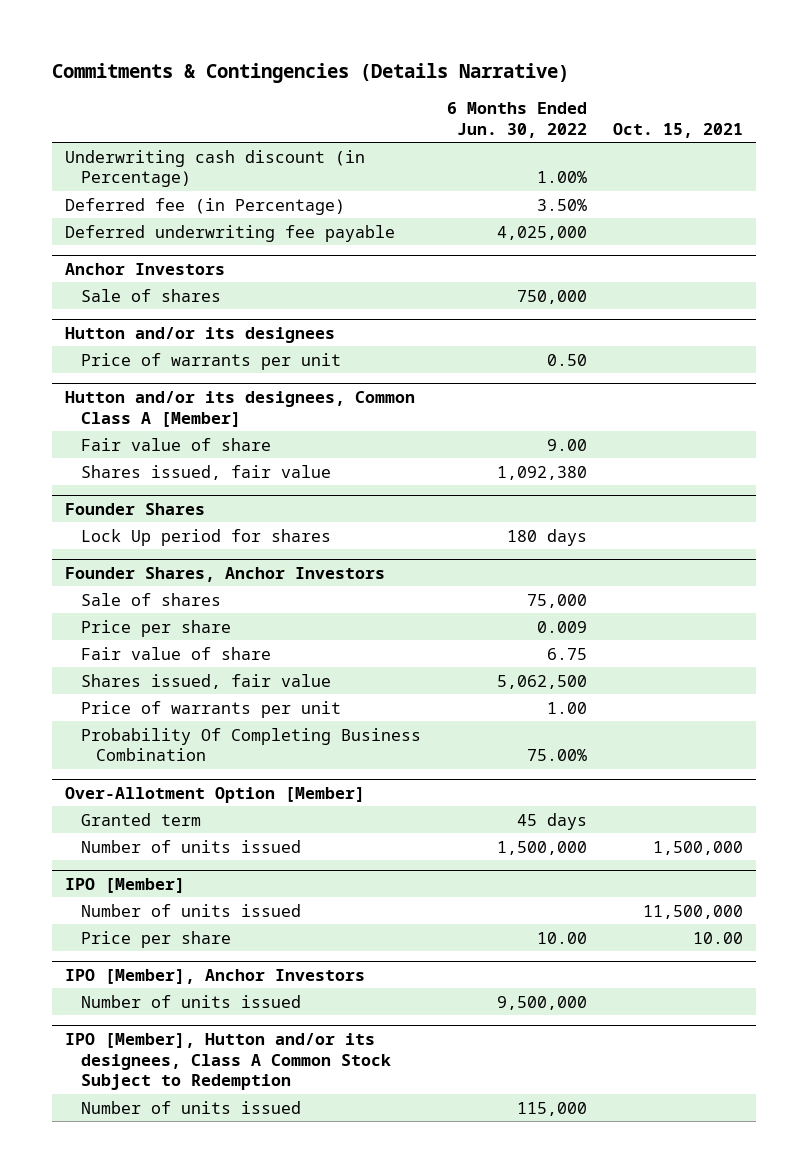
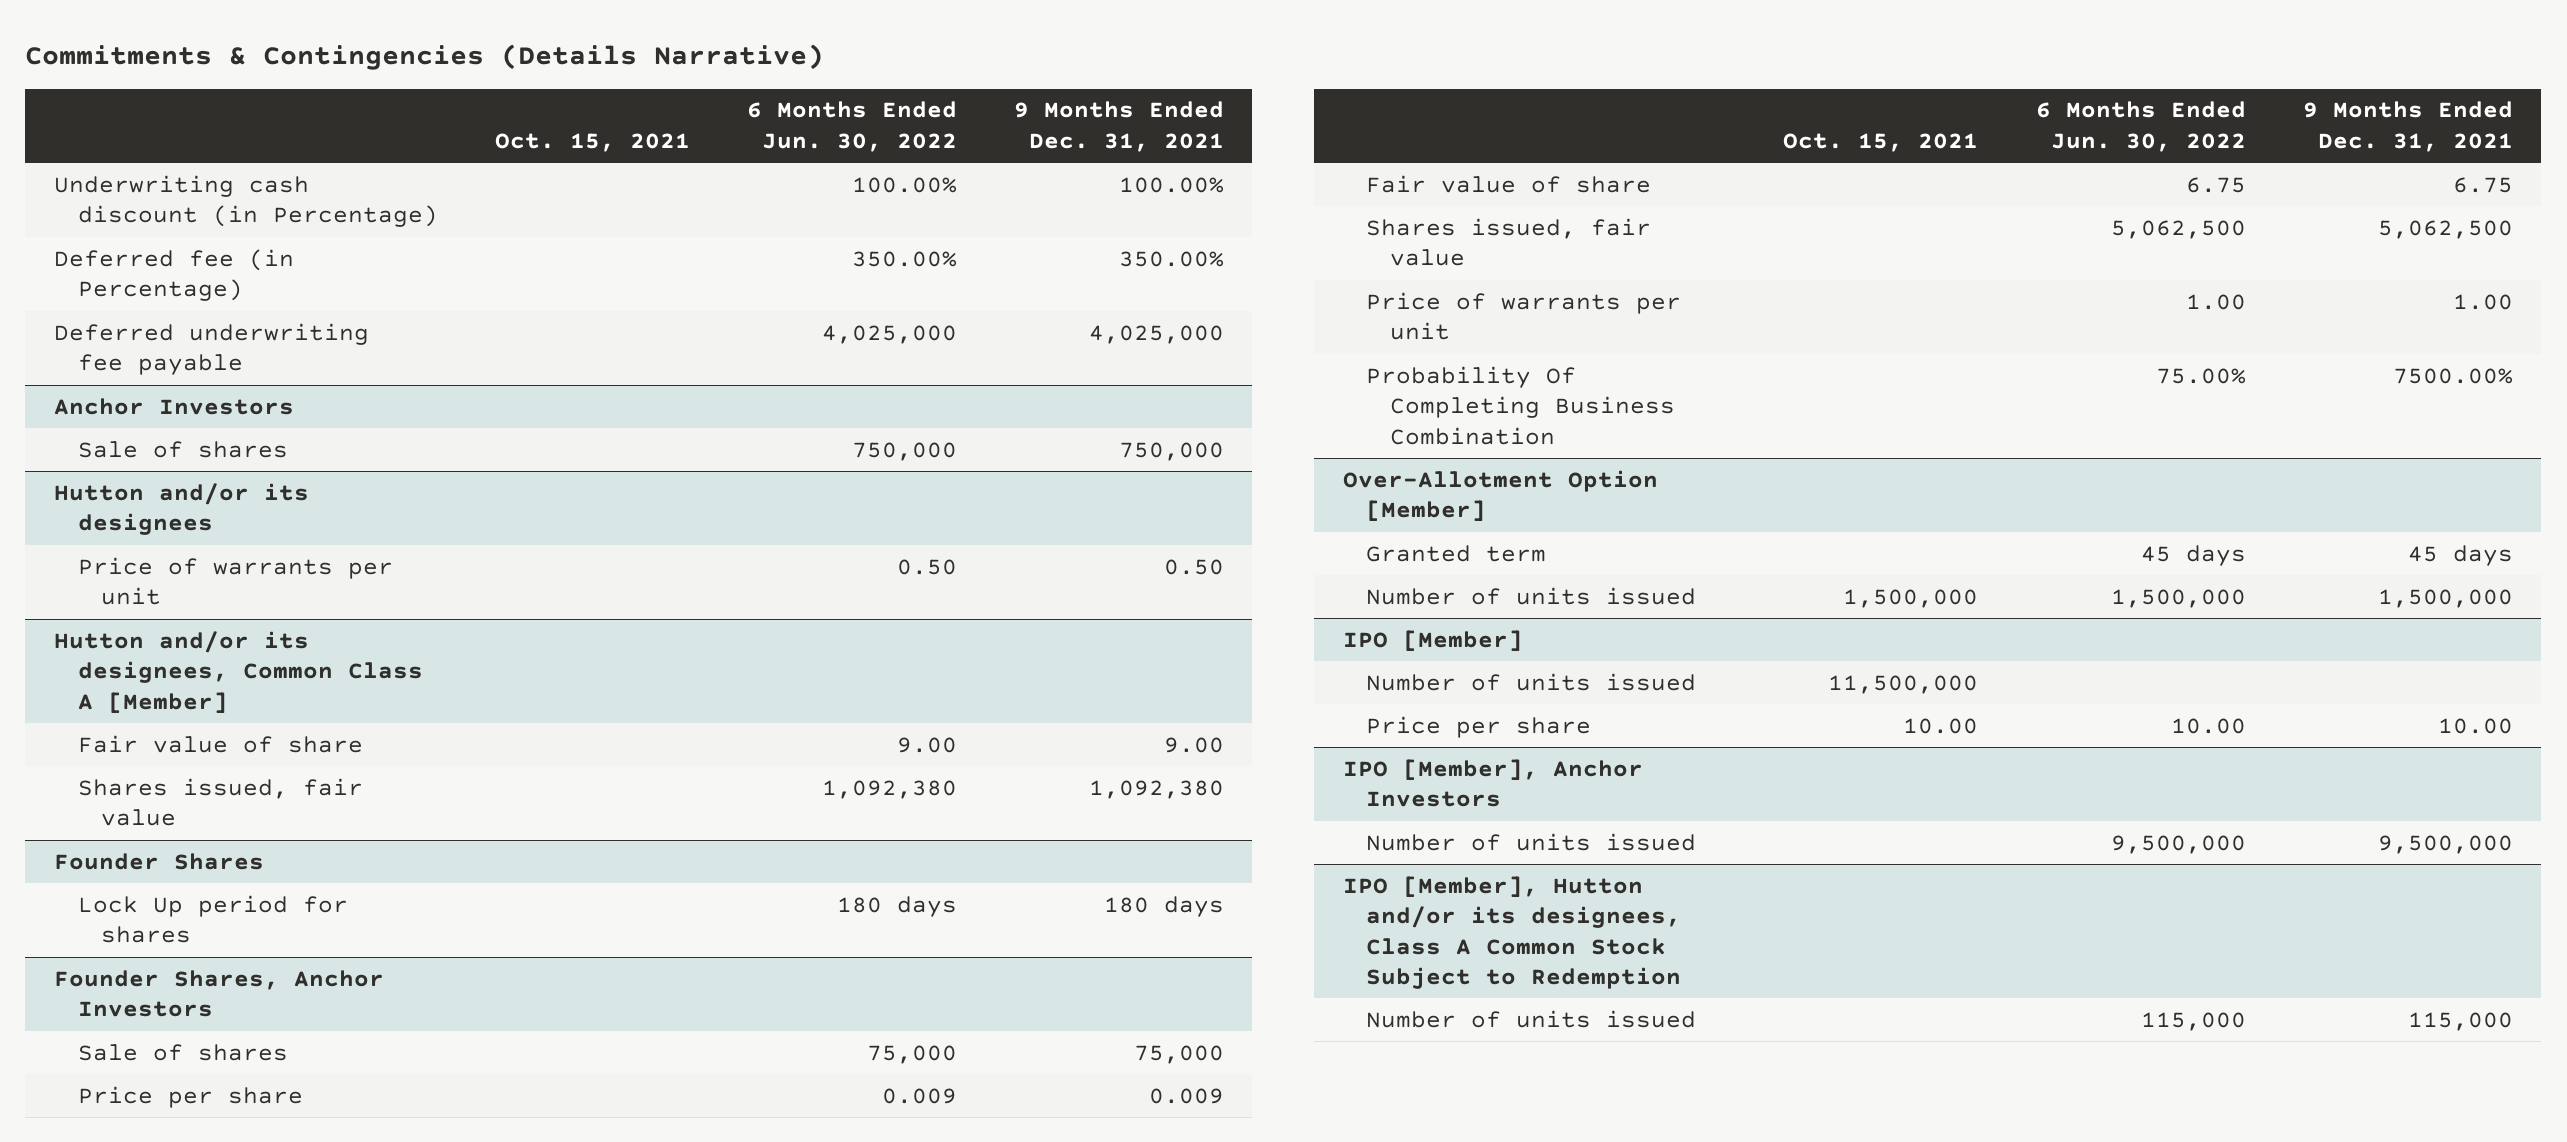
- | 6 Months Ended Jun. 30, 2022 | Oct. 15, 2021
+ | Oct. 15, 2021 | 6 Months Ended Jun. 30, 2022 | 9 Months Ended Dec. 31, 2021
- Underwriting cash discount (in Percentage) | 1.00% |
- Deferred fee (in Percentage) | 3.50% |
+ Underwriting cash discount (in Percentage) | | 100.00% | 100.00%
+ Deferred fee (in Percentage) | | 350.00% | 350.00%

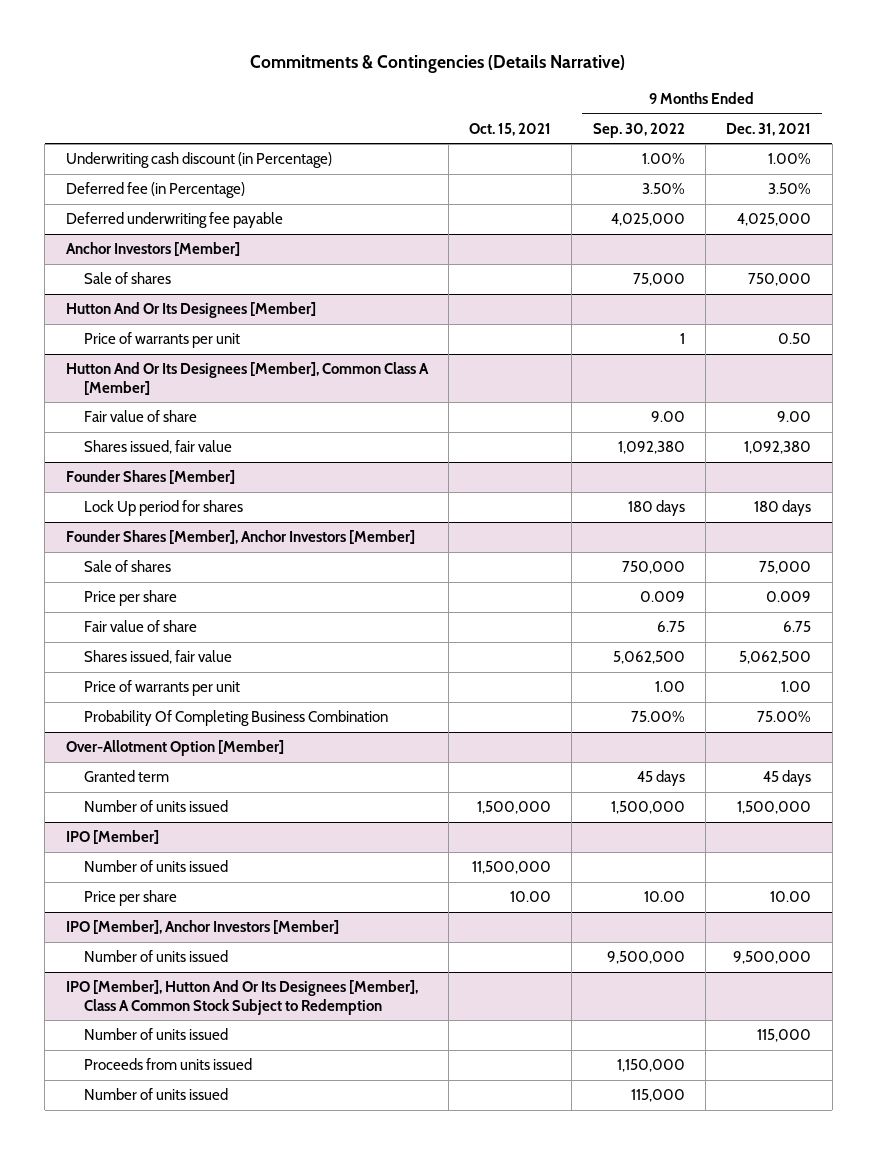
- | Oct. 15, 2021 | 6 Months Ended Jun. 30, 2022 | 9 Months Ended Dec. 31, 2021
+ | Oct. 15, 2021 | 9 Months Ended Sep. 30, 2022 | 9 Months Ended Dec. 31, 2021
- Underwriting cash discount (in Percentage) | | 100.00% | 100.00%
- Deferred fee (in Percentage) | | 350.00% | 350.00%
+ Underwriting cash discount (in Percentage) | | 1.00% | 1.00%
+ Deferred fee (in Percentage) | | 3.50% | 3.50%
- Anchor Investors
+ Anchor Investors [Member]
- Hutton and/or its designees
+ Hutton And Or Its Designees [Member]
- Hutton and/or its designees, Common Class A [Member]
+ Hutton And Or Its Designees [Member], Common Class A [Member]
- Founder Shares
+ Founder Shares [Member]
- Founder Shares, Anchor Investors
+ Founder Shares [Member], Anchor Investors [Member]
- Probability Of Completing Business Combination | | 75.00% | 7500.00%
+ Probability Of Completing Business Combination | | 75.00% | 75.00%
- IPO [Member], Anchor Investors
+ IPO [Member], Anchor Investors [Member]
- IPO [Member], Hutton and/or its designees, Class A Common Stock Subject to Redemption
+ IPO [Member], Hutton And Or Its Designees [Member], Class A Common Stock Subject to Redemption
+ Proceeds from units issued | | 1,150,000 |
+ Number of units issued | | 115,000 |

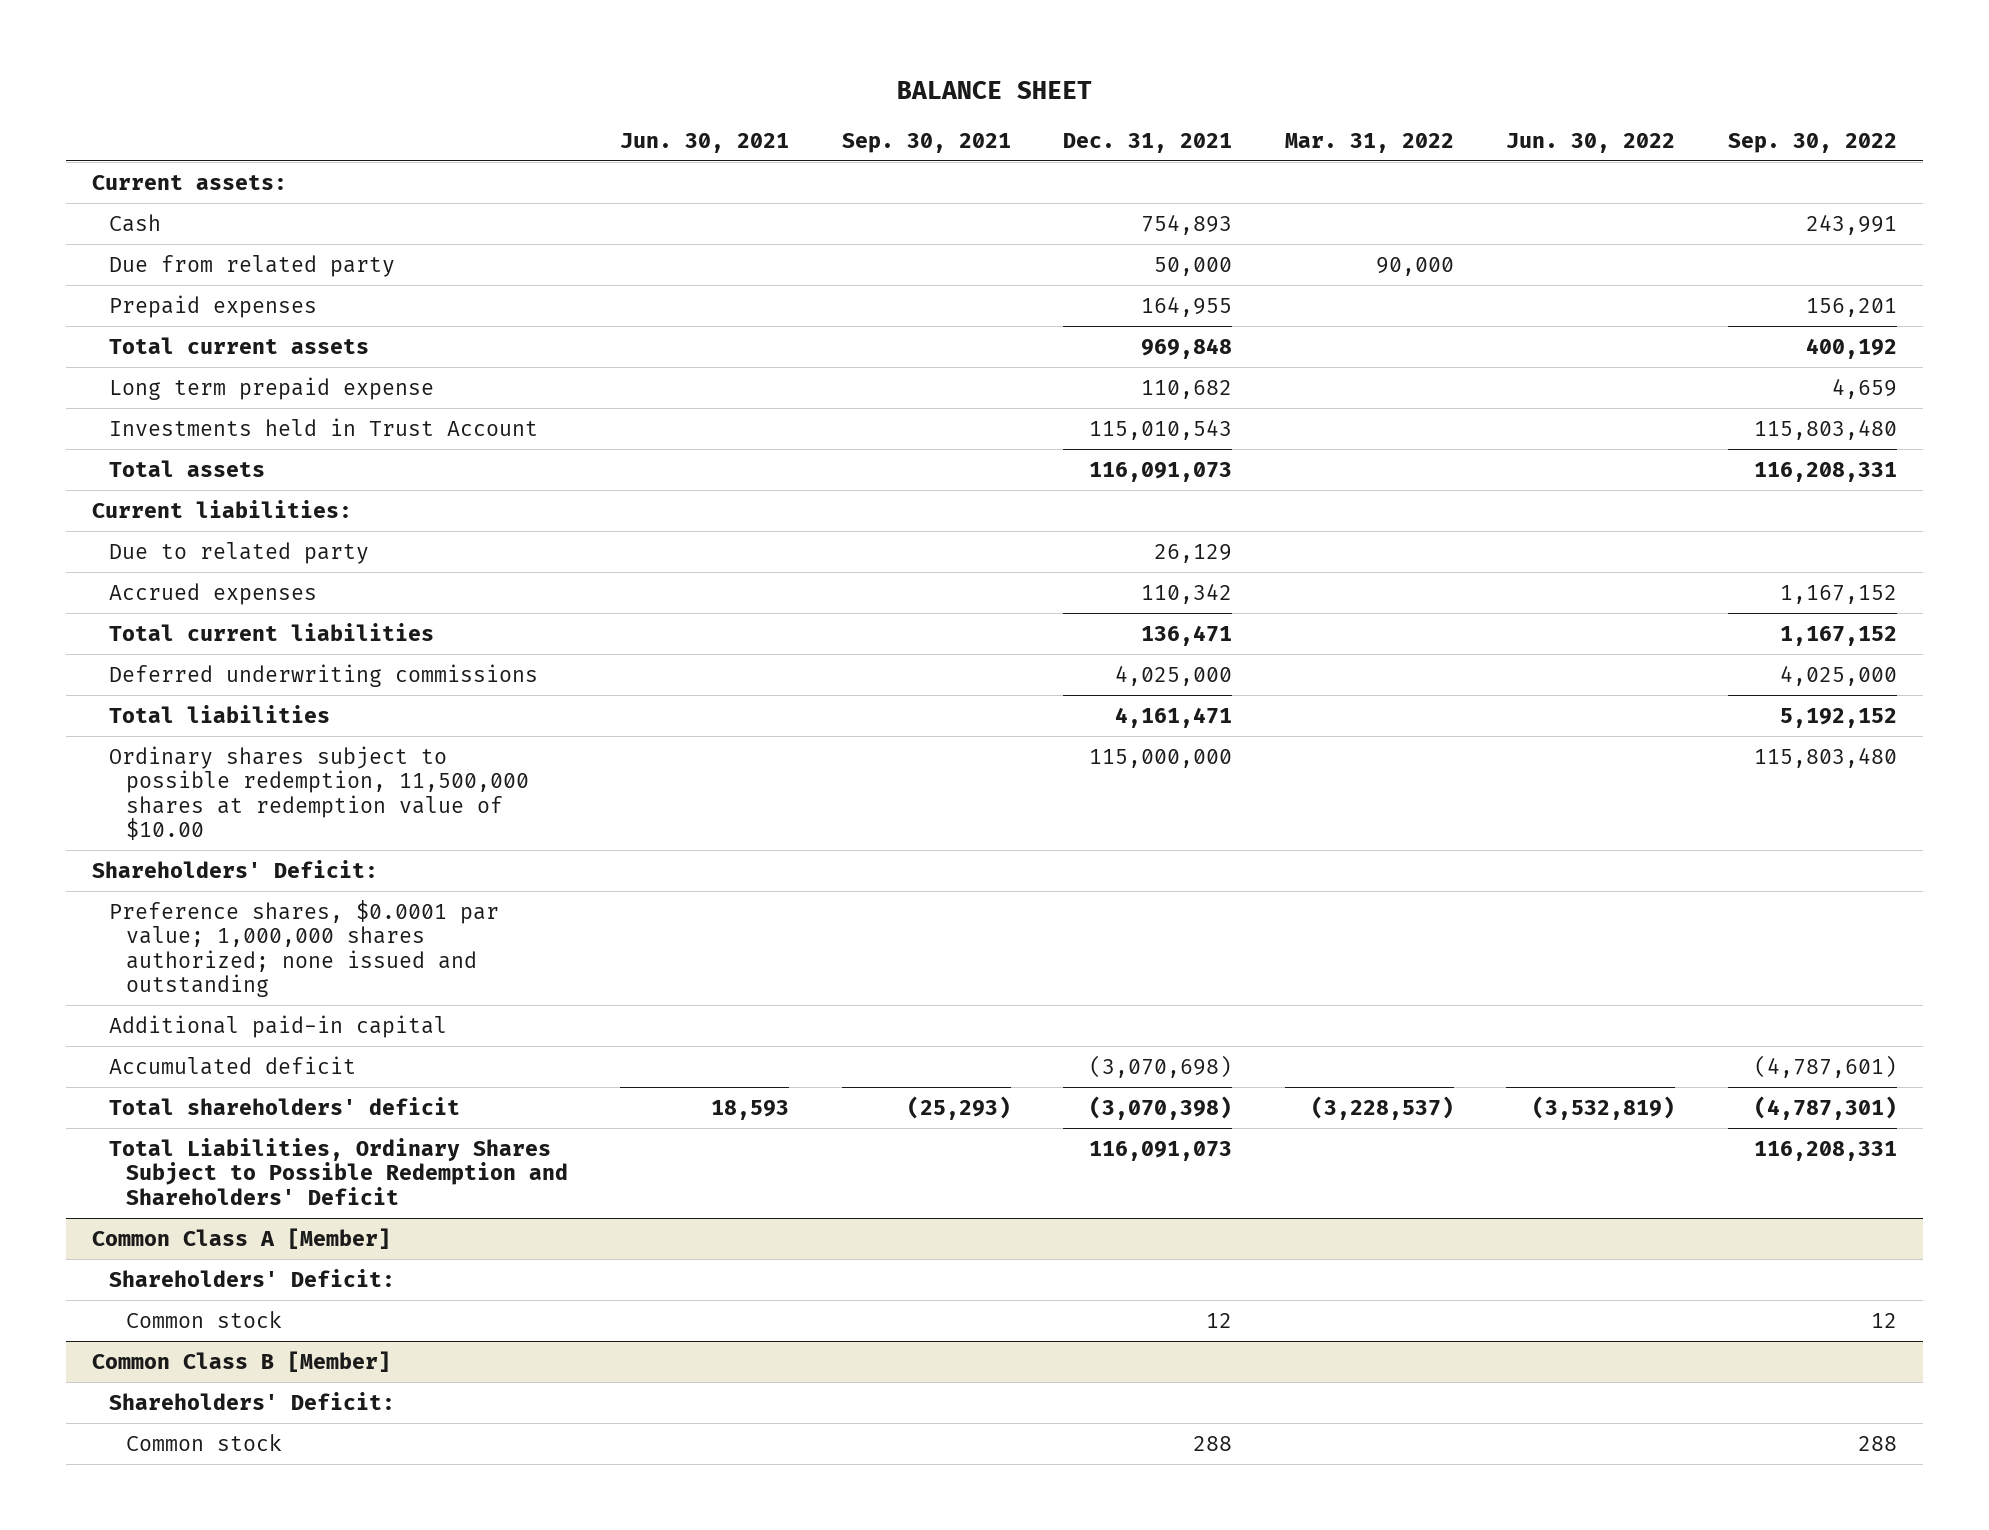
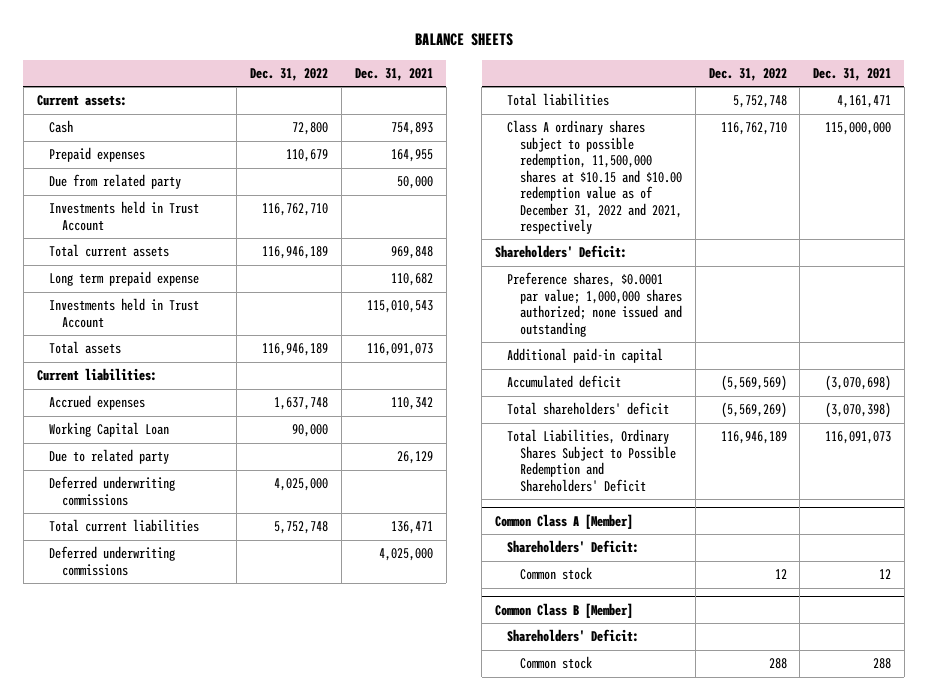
- BALANCE SHEET
+ BALANCE SHEETS
- | Jun. 30, 2021 | Sep. 30, 2021 | Dec. 31, 2021 | Mar. 31, 2022 | Jun. 30, 2022 | Sep. 30, 2022
+ | Dec. 31, 2022 | Dec. 31, 2021
moved down: Due from related party | | 50,000
+ Investments held in Trust Account | 116,762,710 |
+ Working Capital Loan | 90,000 |
moved down: Due to related party | | 26,129
+ Deferred underwriting commissions | 4,025,000 |
- Ordinary shares subject to possible redemption, 11,500,000 shares at redemption value of $10.00 | | | 115,000,000 | | | 115,803,480
+ Class A ordinary shares subject to possible redemption, 11,500,000 shares at $10.15 and $10.00 redemption value as of December 31, 2022 and 2021, respectively | 116,762,710 | 115,000,000

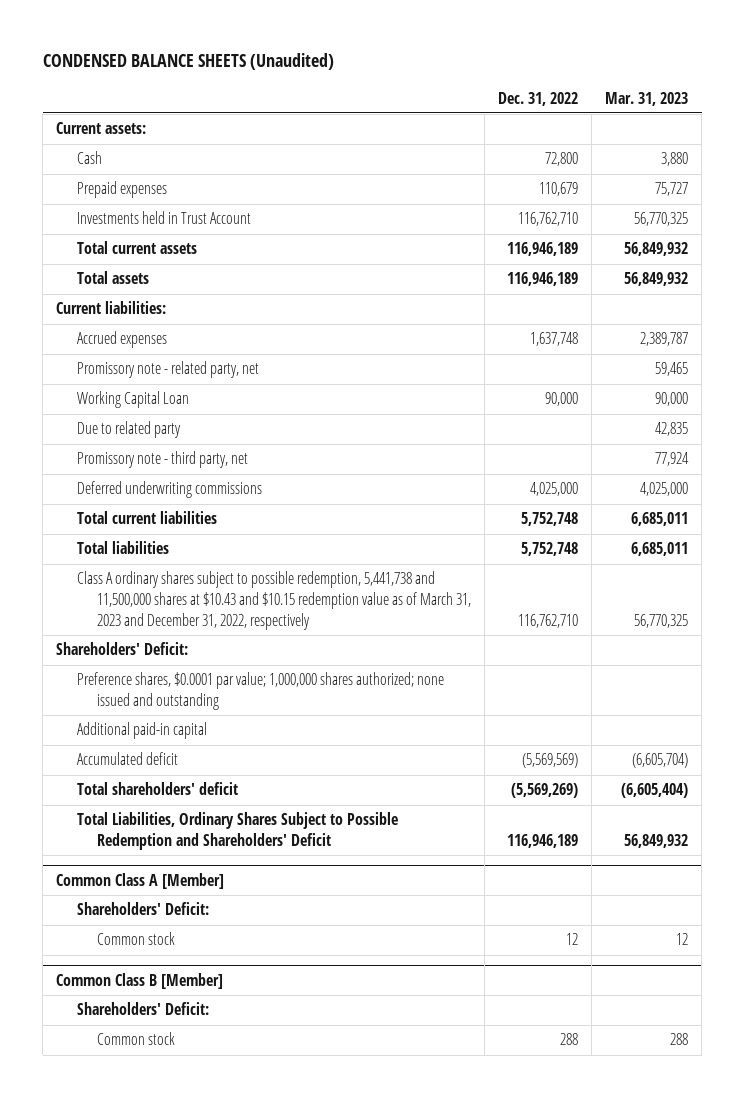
- BALANCE SHEETS
+ CONDENSED BALANCE SHEETS (Unaudited)
- | Dec. 31, 2022 | Dec. 31, 2021
+ | Dec. 31, 2022 | Mar. 31, 2023
- Due from related party | | 50,000
- Long term prepaid expense | | 110,682
- Investments held in Trust Account | | 115,010,543
+ Promissory note - related party, net | | 59,465
+ Promissory note - third party, net | | 77,924
- Deferred underwriting commissions | | 4,025,000
- Class A ordinary shares subject to possible redemption, 11,500,000 shares at $10.15 and $10.00 redemption value as of December 31, 2022 and 2021, respectively | 116,762,710 | 115,000,000
+ Class A ordinary shares subject to possible redemption, 5,441,738 and 11,500,000 shares at $10.43 and $10.15 redemption value as of March 31, 2023 and December 31, 2022, respectively | 116,762,710 | 56,770,325

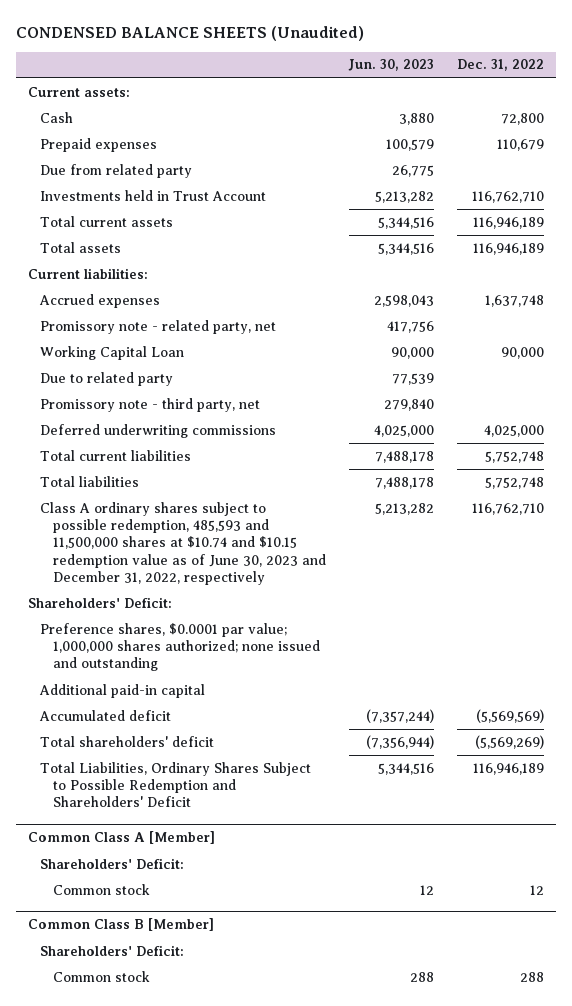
- | Dec. 31, 2022 | Mar. 31, 2023
+ | Jun. 30, 2023 | Dec. 31, 2022
+ Due from related party | 26,775 |
- Class A ordinary shares subject to possible redemption, 5,441,738 and 11,500,000 shares at $10.43 and $10.15 redemption value as of March 31, 2023 and December 31, 2022, respectively | 116,762,710 | 56,770,325
+ Class A ordinary shares subject to possible redemption, 485,593 and 11,500,000 shares at $10.74 and $10.15 redemption value as of June 30, 2023 and December 31, 2022, respectively | 5,213,282 | 116,762,710

